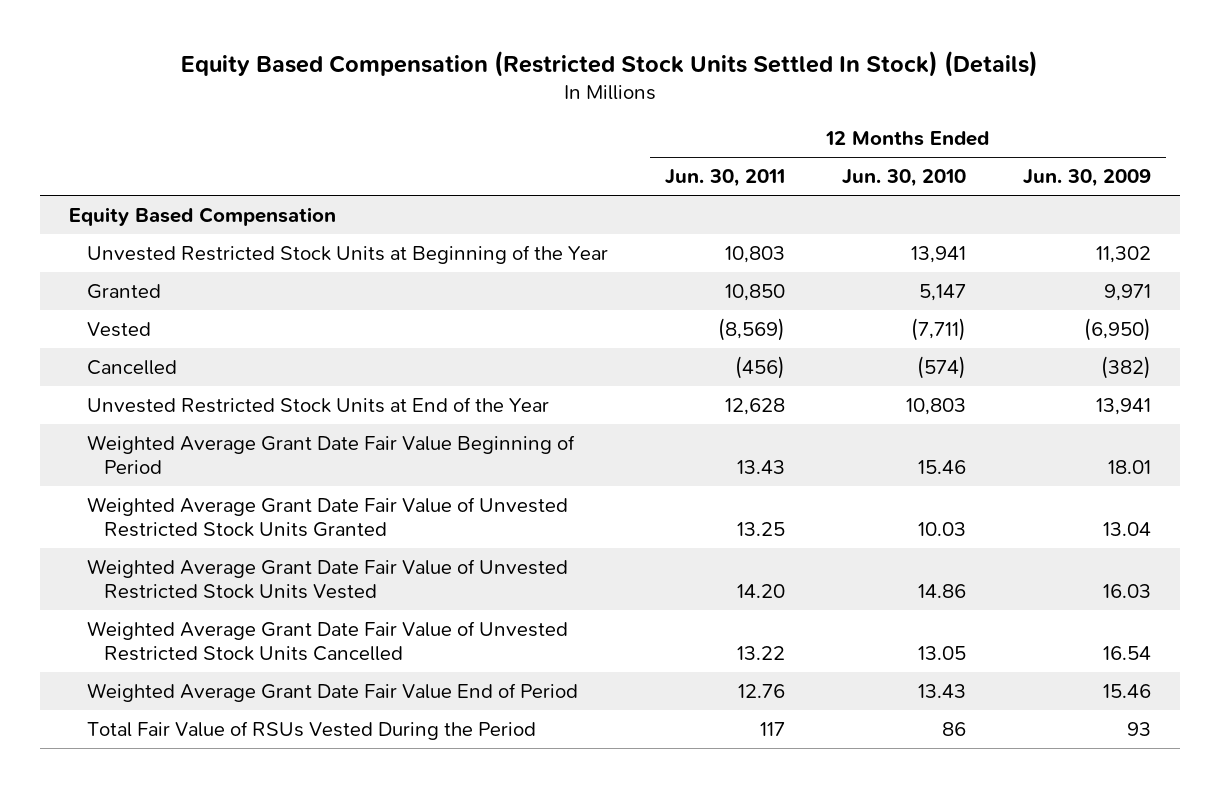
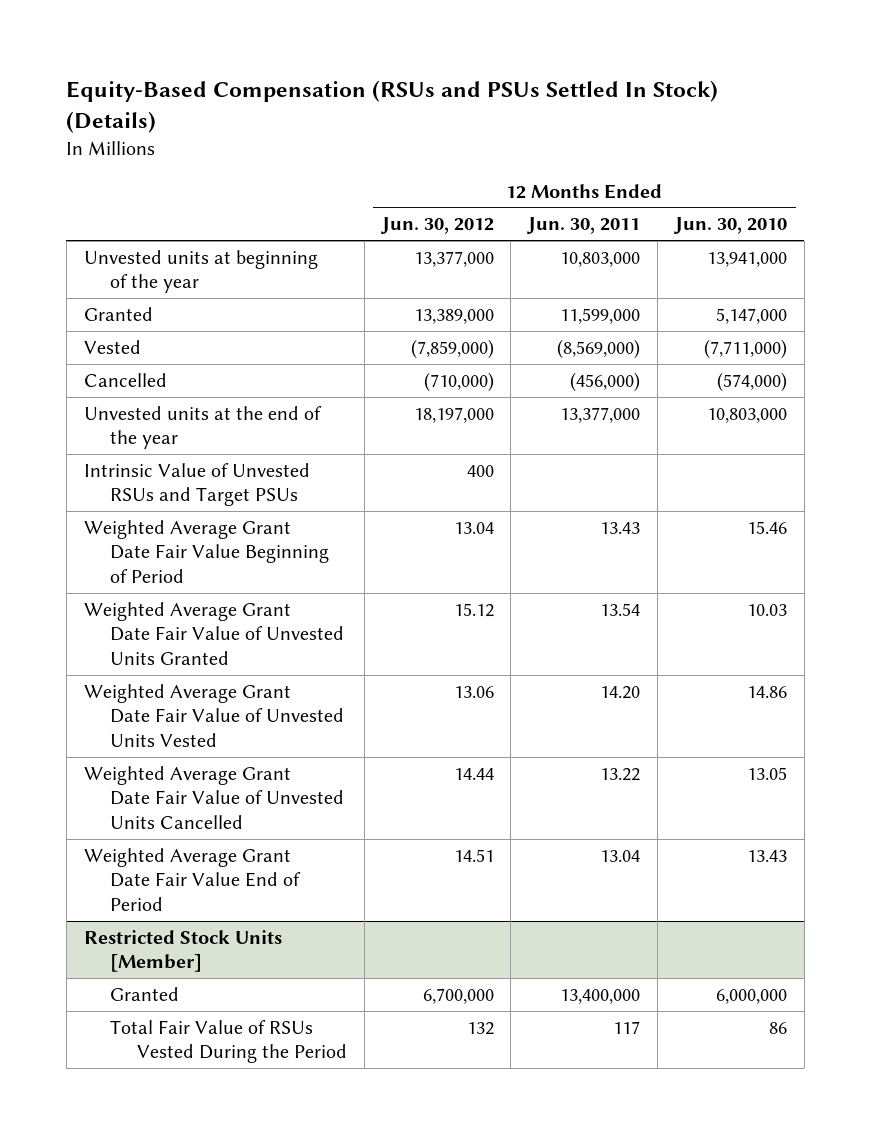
- Equity Based Compensation (Restricted Stock Units Settled In Stock) (Details)
+ Equity-Based Compensation (RSUs and PSUs Settled In Stock) (Details)
- | 12 Months Ended Jun. 30, 2011 | 12 Months Ended Jun. 30, 2010 | 12 Months Ended Jun. 30, 2009
+ | 12 Months Ended Jun. 30, 2012 | 12 Months Ended Jun. 30, 2011 | 12 Months Ended Jun. 30, 2010
- Equity Based Compensation
- Unvested Restricted Stock Units at Beginning of the Year | 10,803 | 13,941 | 11,302
- Granted | 10,850 | 5,147 | 9,971
- Vested | (8,569) | (7,711) | (6,950)
- Cancelled | (456) | (574) | (382)
- Unvested Restricted Stock Units at End of the Year | 12,628 | 10,803 | 13,941
+ Unvested units at beginning of the year | 13,377,000 | 10,803,000 | 13,941,000
+ Granted | 13,389,000 | 11,599,000 | 5,147,000
+ Vested | (7,859,000) | (8,569,000) | (7,711,000)
+ Cancelled | (710,000) | (456,000) | (574,000)
+ Unvested units at the end of the year | 18,197,000 | 13,377,000 | 10,803,000
+ Intrinsic Value of Unvested RSUs and Target PSUs | 400 | |
- Weighted Average Grant Date Fair Value of Unvested Restricted Stock Units Granted | 13.25 | 10.03 | 13.04
- Weighted Average Grant Date Fair Value of Unvested Restricted Stock Units Vested | 14.20 | 14.86 | 16.03
- Weighted Average Grant Date Fair Value of Unvested Restricted Stock Units Cancelled | 13.22 | 13.05 | 16.54
- Weighted Average Grant Date Fair Value End of Period | 12.76 | 13.43 | 15.46
+ Weighted Average Grant Date Fair Value of Unvested Units Granted | 15.12 | 13.54 | 10.03
+ Weighted Average Grant Date Fair Value of Unvested Units Vested | 13.06 | 14.20 | 14.86
+ Weighted Average Grant Date Fair Value of Unvested Units Cancelled | 14.44 | 13.22 | 13.05
+ Weighted Average Grant Date Fair Value End of Period | 14.51 | 13.04 | 13.43
+ Restricted Stock Units [Member]
+ Granted | 6,700,000 | 13,400,000 | 6,000,000

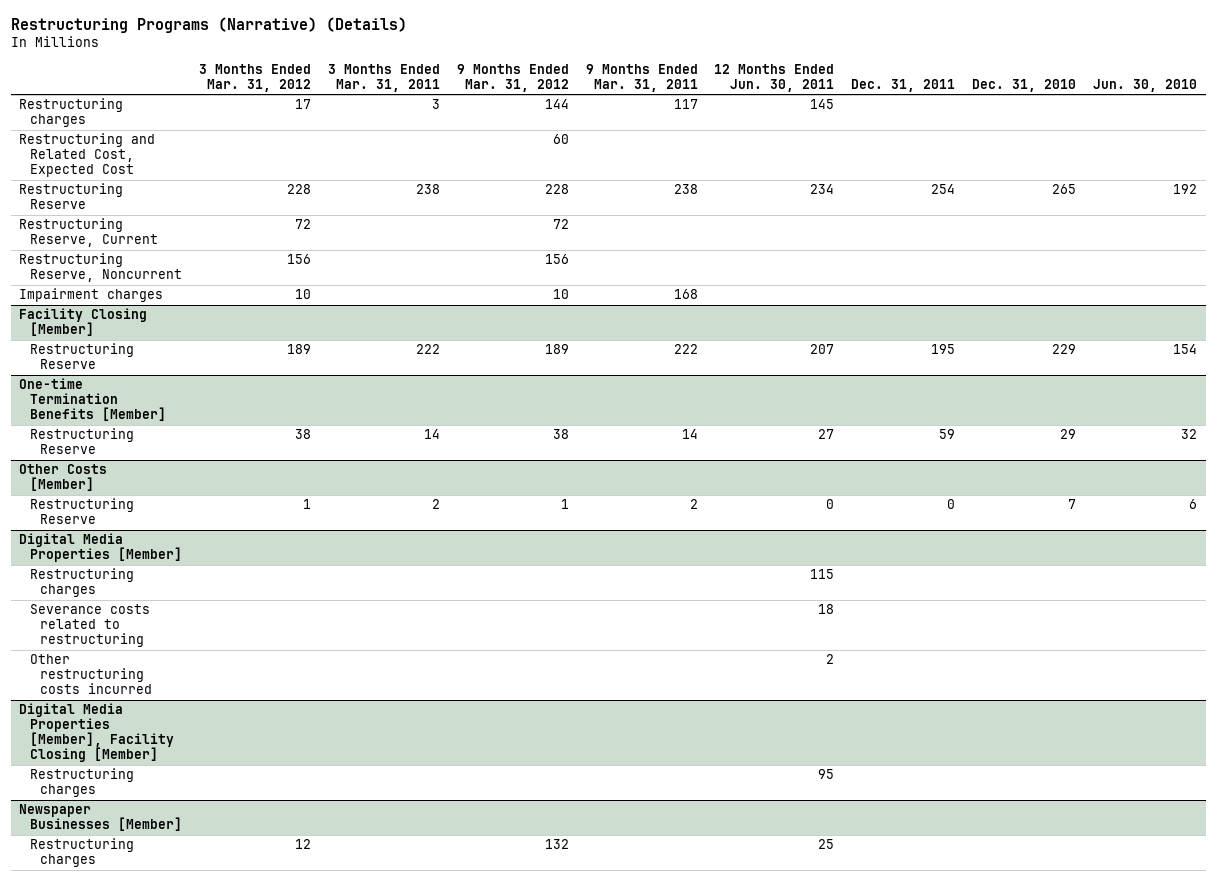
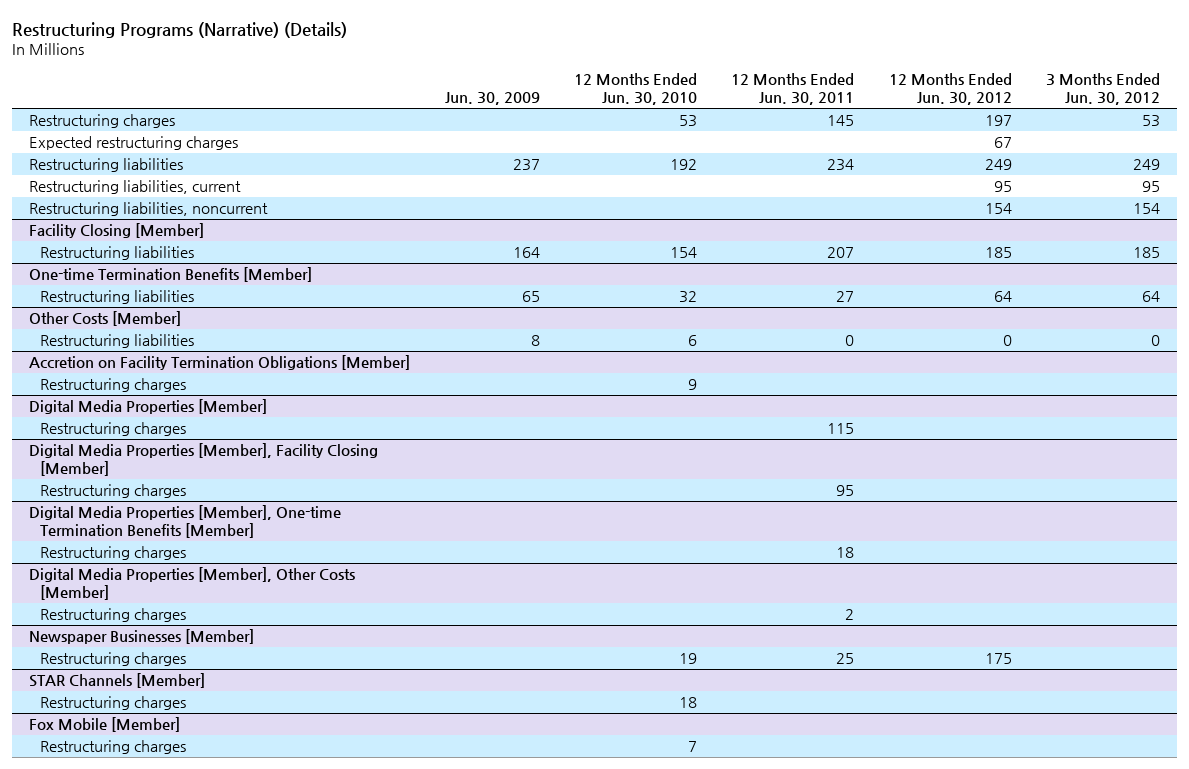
- | 3 Months Ended Mar. 31, 2012 | 3 Months Ended Mar. 31, 2011 | 9 Months Ended Mar. 31, 2012 | 9 Months Ended Mar. 31, 2011 | 12 Months Ended Jun. 30, 2011 | Dec. 31, 2011 | Dec. 31, 2010 | Jun. 30, 2010
+ | Jun. 30, 2009 | 12 Months Ended Jun. 30, 2010 | 12 Months Ended Jun. 30, 2011 | 12 Months Ended Jun. 30, 2012 | 3 Months Ended Jun. 30, 2012
- Restructuring and Related Cost, Expected Cost | | | 60 | | | | |
- Restructuring Reserve | 228 | 238 | 228 | 238 | 234 | 254 | 265 | 192
- Restructuring Reserve, Current | 72 | | 72 | | | | |
- Restructuring Reserve, Noncurrent | 156 | | 156 | | | | |
- Impairment charges | 10 | | 10 | 168 | | | |
+ Expected restructuring charges | | | | 67 |
+ Restructuring liabilities | 237 | 192 | 234 | 249 | 249
+ Restructuring liabilities, current | | | | 95 | 95
+ Restructuring liabilities, noncurrent | | | | 154 | 154
@ Facility Closing [Member]
- Restructuring Reserve | 189 | 222 | 189 | 222 | 207 | 195 | 229 | 154
+ Restructuring liabilities | 164 | 154 | 207 | 185 | 185
@ One-time Termination Benefits [Member]
- Restructuring Reserve | 38 | 14 | 38 | 14 | 27 | 59 | 29 | 32
+ Restructuring liabilities | 65 | 32 | 27 | 64 | 64
@ Other Costs [Member]
- Restructuring Reserve | 1 | 2 | 1 | 2 | 0 | 0 | 7 | 6
+ Restructuring liabilities | 8 | 6 | 0 | 0 | 0
+ Accretion on Facility Termination Obligations [Member]
+ Restructuring charges | | 9 | | |
@ Digital Media Properties [Member]
- Severance costs related to restructuring | | | | | 18 | | |
- Other restructuring costs incurred | | | | | 2 | | |
+ Digital Media Properties [Member], One-time Termination Benefits [Member]
+ Restructuring charges | | | 18 | |
+ Digital Media Properties [Member], Other Costs [Member]
+ Restructuring charges | | | 2 | |
+ STAR Channels [Member]
+ Restructuring charges | | 18 | | |
+ Fox Mobile [Member]
+ Restructuring charges | | 7 | | |

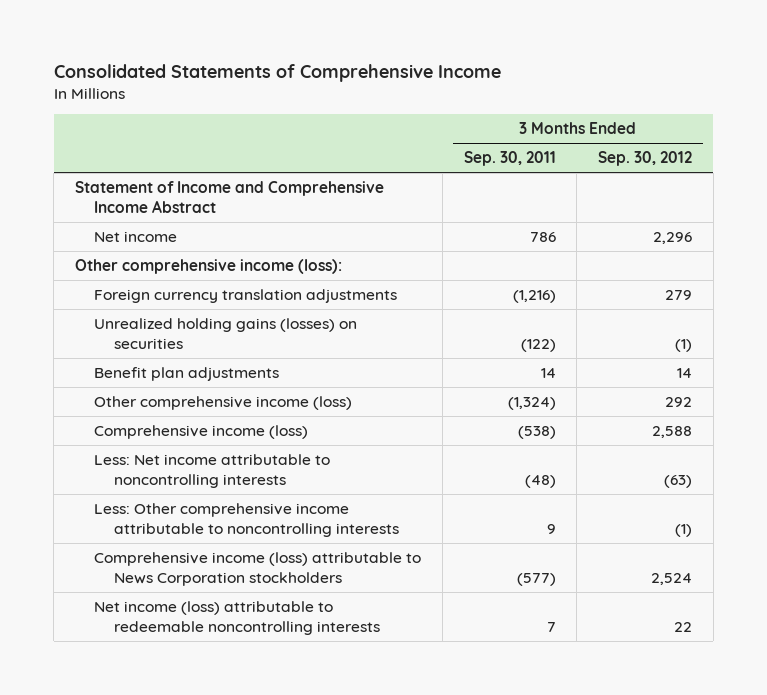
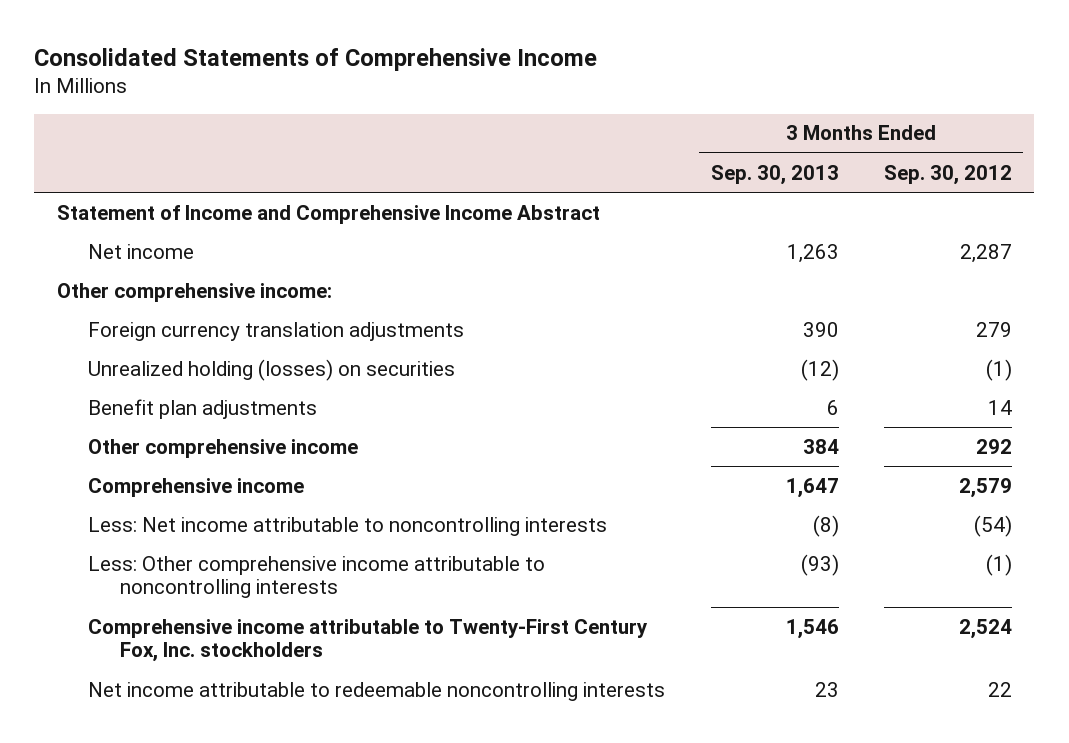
- | 3 Months Ended Sep. 30, 2011 | 3 Months Ended Sep. 30, 2012
+ | 3 Months Ended Sep. 30, 2013 | 3 Months Ended Sep. 30, 2012
- Net income | 786 | 2,296
- Other comprehensive income (loss):
+ Net income | 1,263 | 2,287
+ Other comprehensive income:
- Unrealized holding gains (losses) on securities | (122) | (1)
+ Unrealized holding (losses) on securities | (12) | (1)
- Other comprehensive income (loss) | (1,324) | 292
- Comprehensive income (loss) | (538) | 2,588
- Less: Net income attributable to noncontrolling interests | (48) | (63)
+ Other comprehensive income | 384 | 292
+ Comprehensive income | 1,647 | 2,579
+ Less: Net income attributable to noncontrolling interests | (8) | (54)
- Comprehensive income (loss) attributable to News Corporation stockholders | (577) | 2,524
- Net income (loss) attributable to redeemable noncontrolling interests | 7 | 22
+ Comprehensive income attributable to Twenty-First Century Fox, Inc. stockholders | 1,546 | 2,524
+ Net income attributable to redeemable noncontrolling interests | 23 | 22

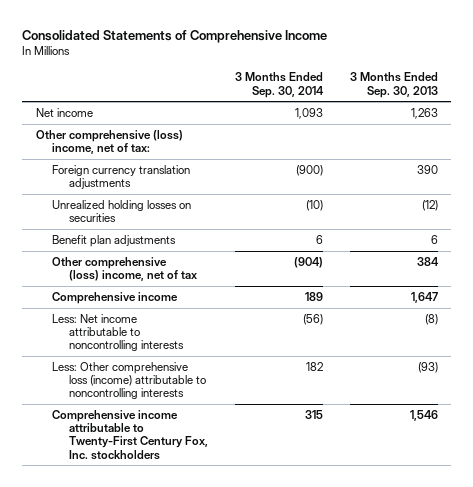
- | 3 Months Ended Sep. 30, 2013 | 3 Months Ended Sep. 30, 2012
+ | 3 Months Ended Sep. 30, 2014 | 3 Months Ended Sep. 30, 2013
- Statement of Income and Comprehensive Income Abstract
- Other comprehensive income:
+ Other comprehensive (loss) income, net of tax:
- Unrealized holding (losses) on securities | (12) | (1)
+ Unrealized holding losses on securities | (10) | (12)
- Other comprehensive income | 384 | 292
+ Other comprehensive (loss) income, net of tax | (904) | 384
- Less: Other comprehensive income attributable to noncontrolling interests | (93) | (1)
+ Less: Other comprehensive loss (income) attributable to noncontrolling interests | 182 | (93)
- Net income attributable to redeemable noncontrolling interests | 23 | 22

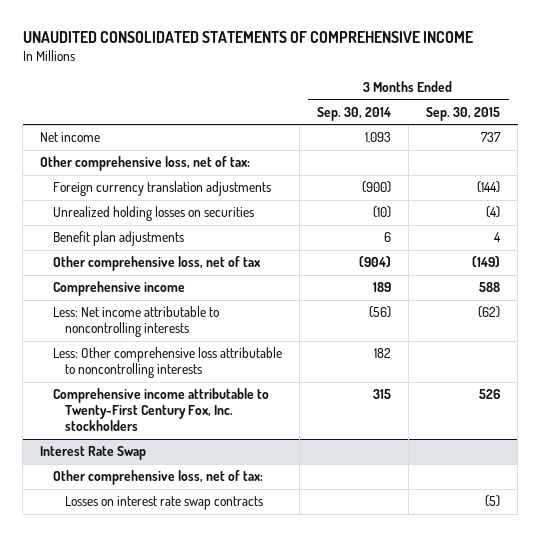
- Consolidated Statements of Comprehensive Income
+ UNAUDITED CONSOLIDATED STATEMENTS OF COMPREHENSIVE INCOME
- | 3 Months Ended Sep. 30, 2014 | 3 Months Ended Sep. 30, 2013
+ | 3 Months Ended Sep. 30, 2014 | 3 Months Ended Sep. 30, 2015
- Other comprehensive (loss) income, net of tax:
+ Other comprehensive loss, net of tax:
- Other comprehensive (loss) income, net of tax | (904) | 384
+ Other comprehensive loss, net of tax | (904) | (149)
- Less: Other comprehensive loss (income) attributable to noncontrolling interests | 182 | (93)
+ Less: Other comprehensive loss attributable to noncontrolling interests | 182 |
+ Interest Rate Swap
+ Other comprehensive loss, net of tax:
+ Losses on interest rate swap contracts | | (5)

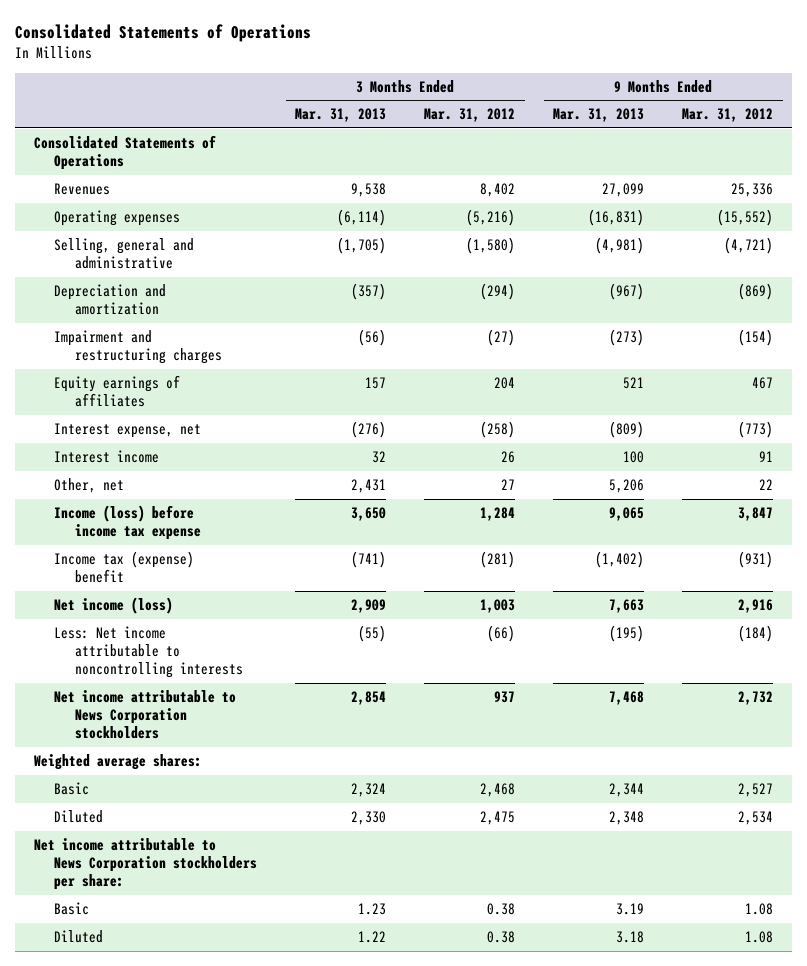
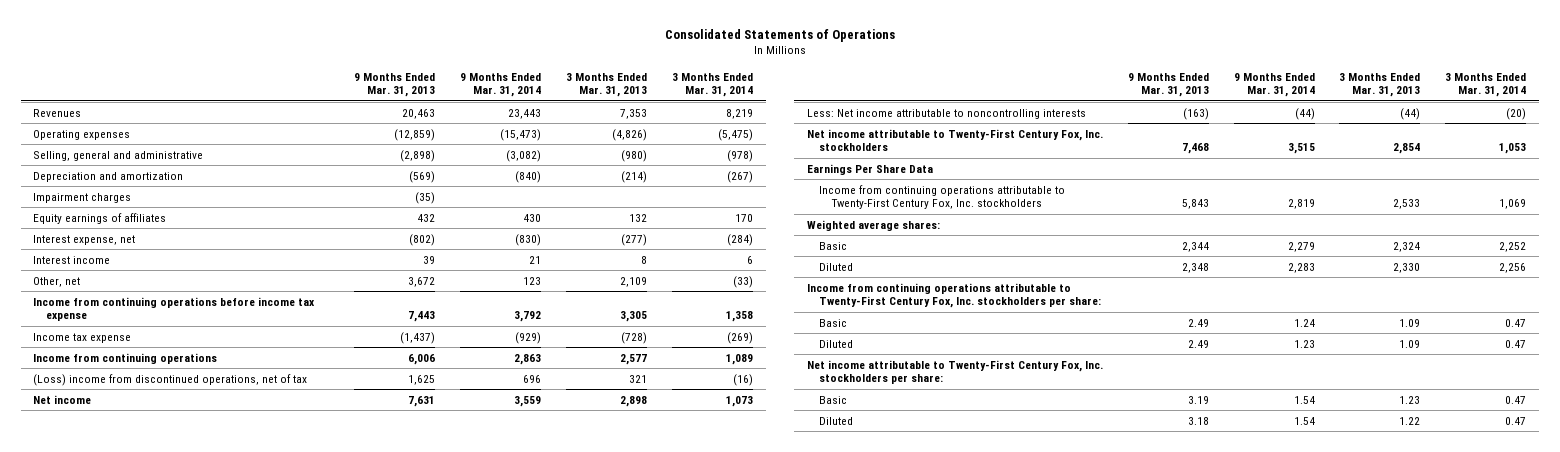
- | 3 Months Ended Mar. 31, 2013 | 3 Months Ended Mar. 31, 2012 | 9 Months Ended Mar. 31, 2013 | 9 Months Ended Mar. 31, 2012
+ | 9 Months Ended Mar. 31, 2013 | 9 Months Ended Mar. 31, 2014 | 3 Months Ended Mar. 31, 2013 | 3 Months Ended Mar. 31, 2014
- Consolidated Statements of Operations
- Revenues | 9,538 | 8,402 | 27,099 | 25,336
- Operating expenses | (6,114) | (5,216) | (16,831) | (15,552)
- Selling, general and administrative | (1,705) | (1,580) | (4,981) | (4,721)
- Depreciation and amortization | (357) | (294) | (967) | (869)
- Impairment and restructuring charges | (56) | (27) | (273) | (154)
- Equity earnings of affiliates | 157 | 204 | 521 | 467
- Interest expense, net | (276) | (258) | (809) | (773)
- Interest income | 32 | 26 | 100 | 91
- Other, net | 2,431 | 27 | 5,206 | 22
- Income (loss) before income tax expense | 3,650 | 1,284 | 9,065 | 3,847
- Income tax (expense) benefit | (741) | (281) | (1,402) | (931)
- Net income (loss) | 2,909 | 1,003 | 7,663 | 2,916
- Less: Net income attributable to noncontrolling interests | (55) | (66) | (195) | (184)
- Net income attributable to News Corporation stockholders | 2,854 | 937 | 7,468 | 2,732
+ Revenues | 20,463 | 23,443 | 7,353 | 8,219
+ Operating expenses | (12,859) | (15,473) | (4,826) | (5,475)
+ Selling, general and administrative | (2,898) | (3,082) | (980) | (978)
+ Depreciation and amortization | (569) | (840) | (214) | (267)
+ Impairment charges | (35) | | |
+ Equity earnings of affiliates | 432 | 430 | 132 | 170
+ Interest expense, net | (802) | (830) | (277) | (284)
+ Interest income | 39 | 21 | 8 | 6
+ Other, net | 3,672 | 123 | 2,109 | (33)
+ Income from continuing operations before income tax expense | 7,443 | 3,792 | 3,305 | 1,358
+ Income tax expense | (1,437) | (929) | (728) | (269)
+ Income from continuing operations | 6,006 | 2,863 | 2,577 | 1,089
+ (Loss) income from discontinued operations, net of tax | 1,625 | 696 | 321 | (16)
+ Net income | 7,631 | 3,559 | 2,898 | 1,073
+ Less: Net income attributable to noncontrolling interests | (163) | (44) | (44) | (20)
+ Net income attributable to Twenty-First Century Fox, Inc. stockholders | 7,468 | 3,515 | 2,854 | 1,053
+ Earnings Per Share Data
+ Income from continuing operations attributable to Twenty-First Century Fox, Inc. stockholders | 5,843 | 2,819 | 2,533 | 1,069
- Net income attributable to News Corporation stockholders per share:
+ Income from continuing operations attributable to Twenty-First Century Fox, Inc. stockholders per share:
+ Basic | 2.49 | 1.24 | 1.09 | 0.47
+ Diluted | 2.49 | 1.23 | 1.09 | 0.47
+ Net income attributable to Twenty-First Century Fox, Inc. stockholders per share:

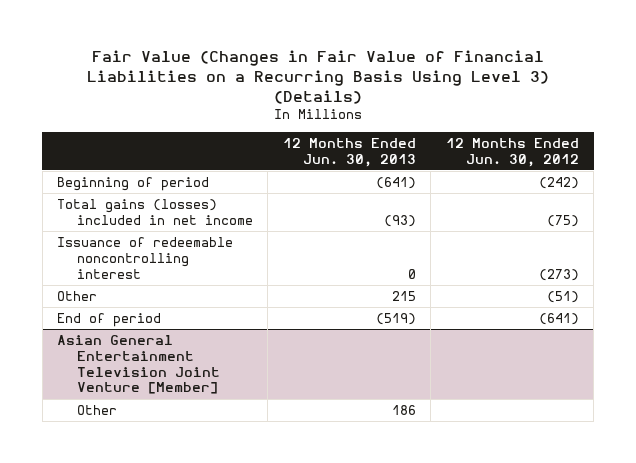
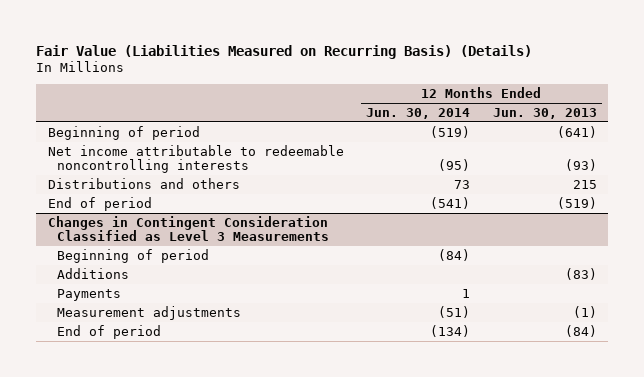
- Fair Value (Changes in Fair Value of Financial Liabilities on a Recurring Basis Using Level 3) (Details)
+ Fair Value (Liabilities Measured on Recurring Basis) (Details)
- | 12 Months Ended Jun. 30, 2013 | 12 Months Ended Jun. 30, 2012
+ | 12 Months Ended Jun. 30, 2014 | 12 Months Ended Jun. 30, 2013
- Total gains (losses) included in net income | (93) | (75)
- Issuance of redeemable noncontrolling interest | 0 | (273)
- Other | 215 | (51)
+ Net income attributable to redeemable noncontrolling interests | (95) | (93)
+ Distributions and others | 73 | 215
- Asian General Entertainment Television Joint Venture [Member]
- Other | 186 |
+ Changes in Contingent Consideration Classified as Level 3 Measurements
+ Beginning of period | (84) |
+ Additions | | (83)
+ Payments | 1 |
+ Measurement adjustments | (51) | (1)
+ End of period | (134) | (84)

